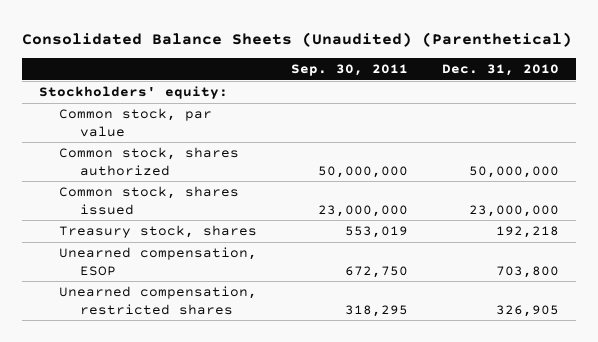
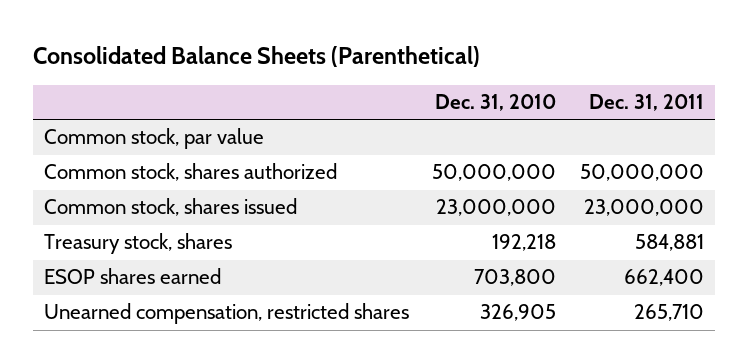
- Consolidated Balance Sheets (Unaudited) (Parenthetical)
+ Consolidated Balance Sheets (Parenthetical)
- | Sep. 30, 2011 | Dec. 31, 2010
+ | Dec. 31, 2010 | Dec. 31, 2011
- Stockholders' equity:
- Unearned compensation, ESOP | 672,750 | 703,800
+ ESOP shares earned | 703,800 | 662,400

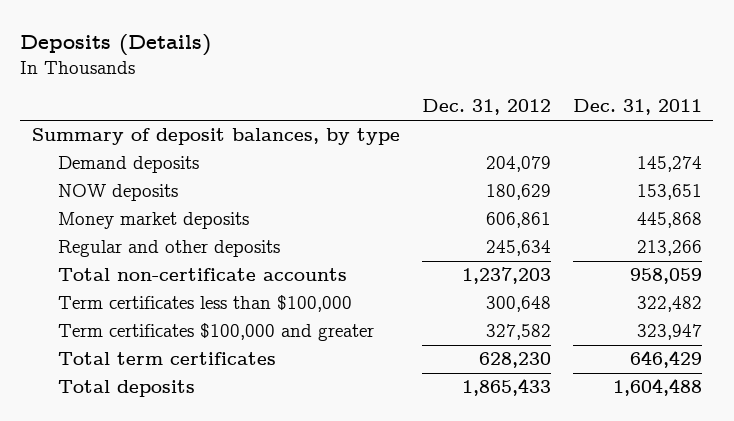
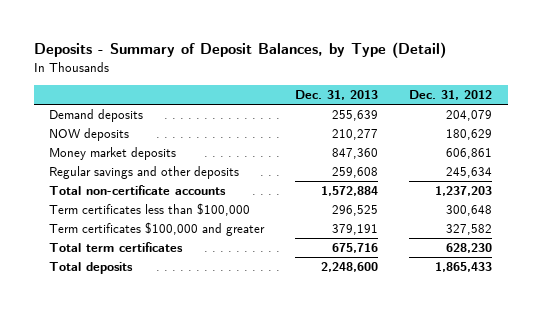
- Deposits (Details)
+ Deposits - Summary of Deposit Balances, by Type (Detail)
- | Dec. 31, 2012 | Dec. 31, 2011
+ | Dec. 31, 2013 | Dec. 31, 2012
- Summary of deposit balances, by type
- Regular and other deposits | 245,634 | 213,266
+ Regular savings and other deposits | 259,608 | 245,634

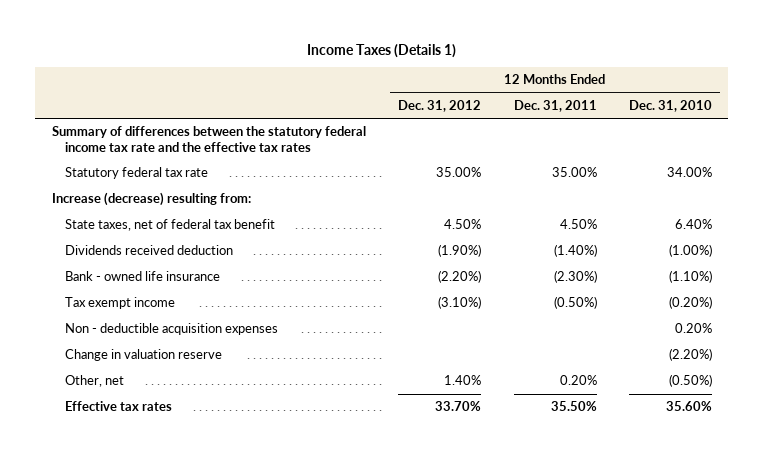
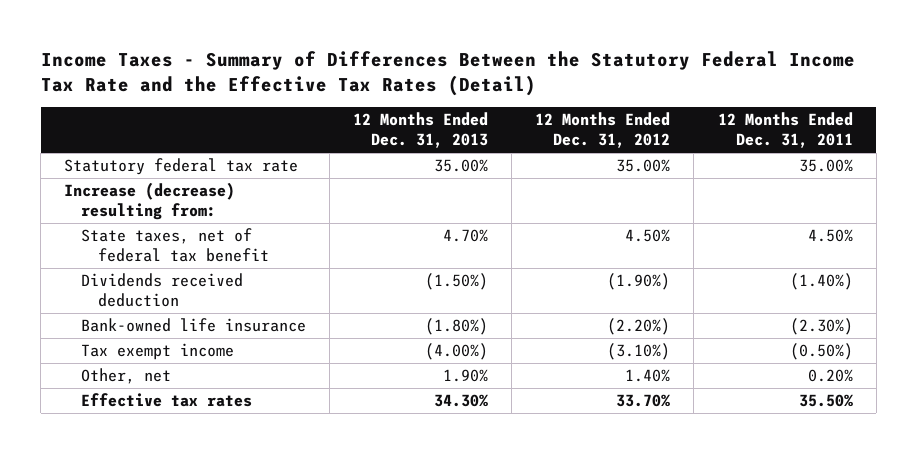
- Income Taxes (Details 1)
+ Income Taxes - Summary of Differences Between the Statutory Federal Income Tax Rate and the Effective Tax Rates (Detail)
- | 12 Months Ended Dec. 31, 2012 | 12 Months Ended Dec. 31, 2011 | 12 Months Ended Dec. 31, 2010
+ | 12 Months Ended Dec. 31, 2013 | 12 Months Ended Dec. 31, 2012 | 12 Months Ended Dec. 31, 2011
- Summary of differences between the statutory federal income tax rate and the effective tax rates
- Bank - owned life insurance | (2.20%) | (2.30%) | (1.10%)
+ Bank-owned life insurance | (1.80%) | (2.20%) | (2.30%)
- Non - deductible acquisition expenses | | | 0.20%
- Change in valuation reserve | | | (2.20%)

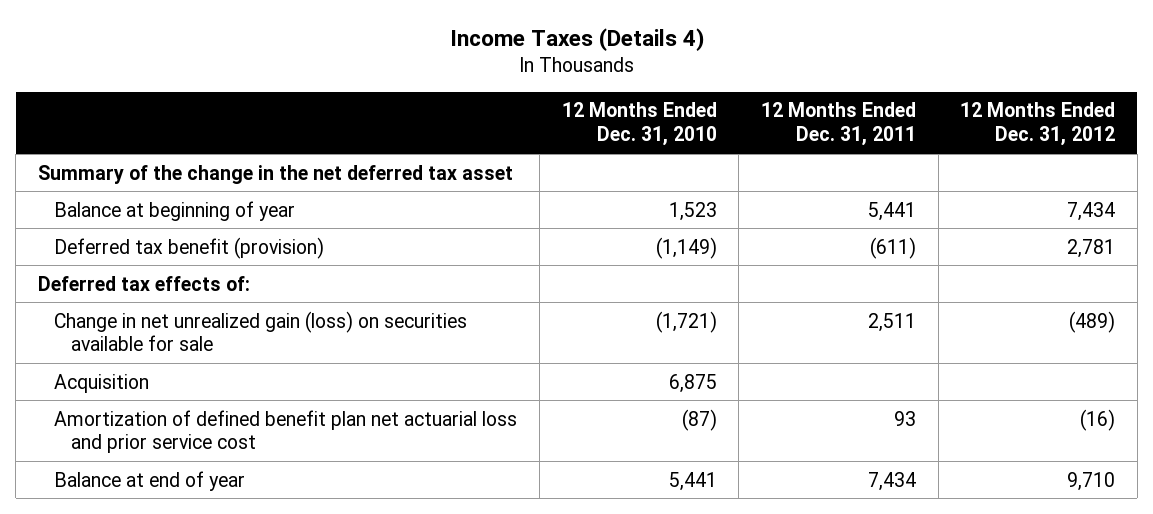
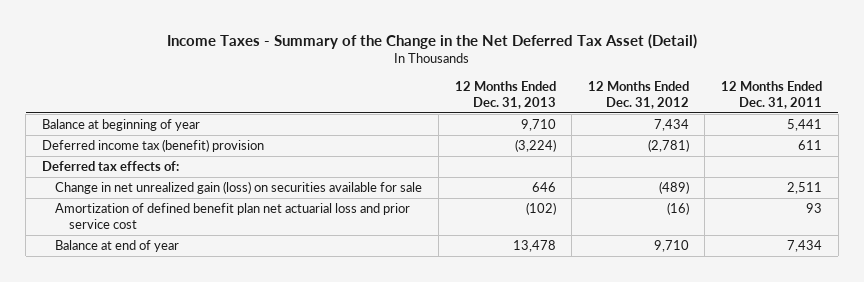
- Income Taxes (Details 4)
+ Income Taxes - Summary of the Change in the Net Deferred Tax Asset (Detail)
- | 12 Months Ended Dec. 31, 2010 | 12 Months Ended Dec. 31, 2011 | 12 Months Ended Dec. 31, 2012
+ | 12 Months Ended Dec. 31, 2013 | 12 Months Ended Dec. 31, 2012 | 12 Months Ended Dec. 31, 2011
- Summary of the change in the net deferred tax asset
- Deferred tax benefit (provision) | (1,149) | (611) | 2,781
+ Deferred income tax (benefit) provision | (3,224) | (2,781) | 611
- Acquisition | 6,875 | |

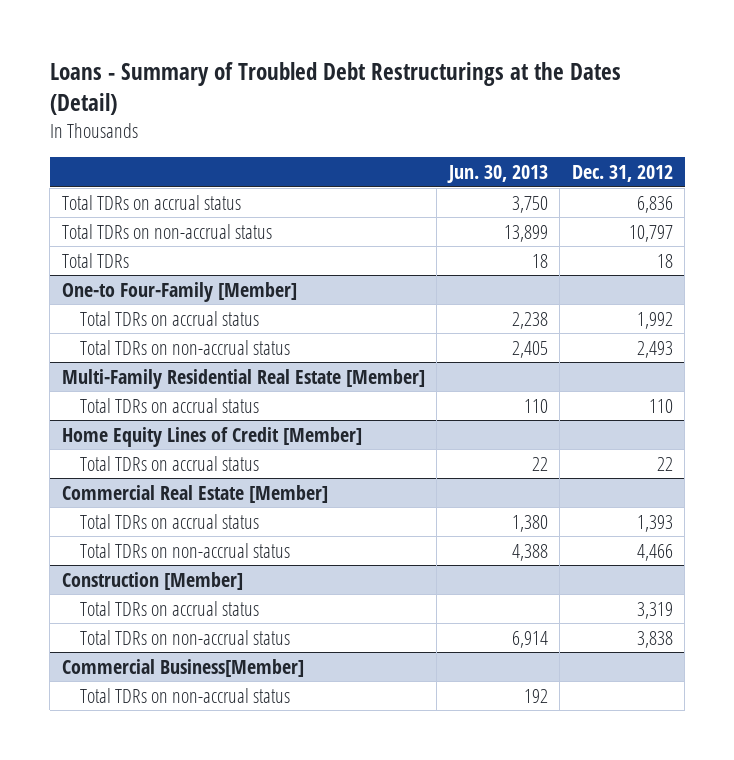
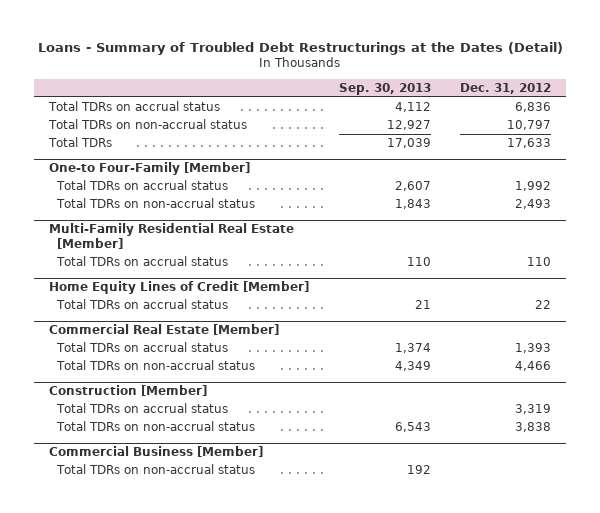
- | Jun. 30, 2013 | Dec. 31, 2012
+ | Sep. 30, 2013 | Dec. 31, 2012
- Total TDRs | 18 | 18
+ Total TDRs | 17,039 | 17,633
- Commercial Business[Member]
+ Commercial Business [Member]

